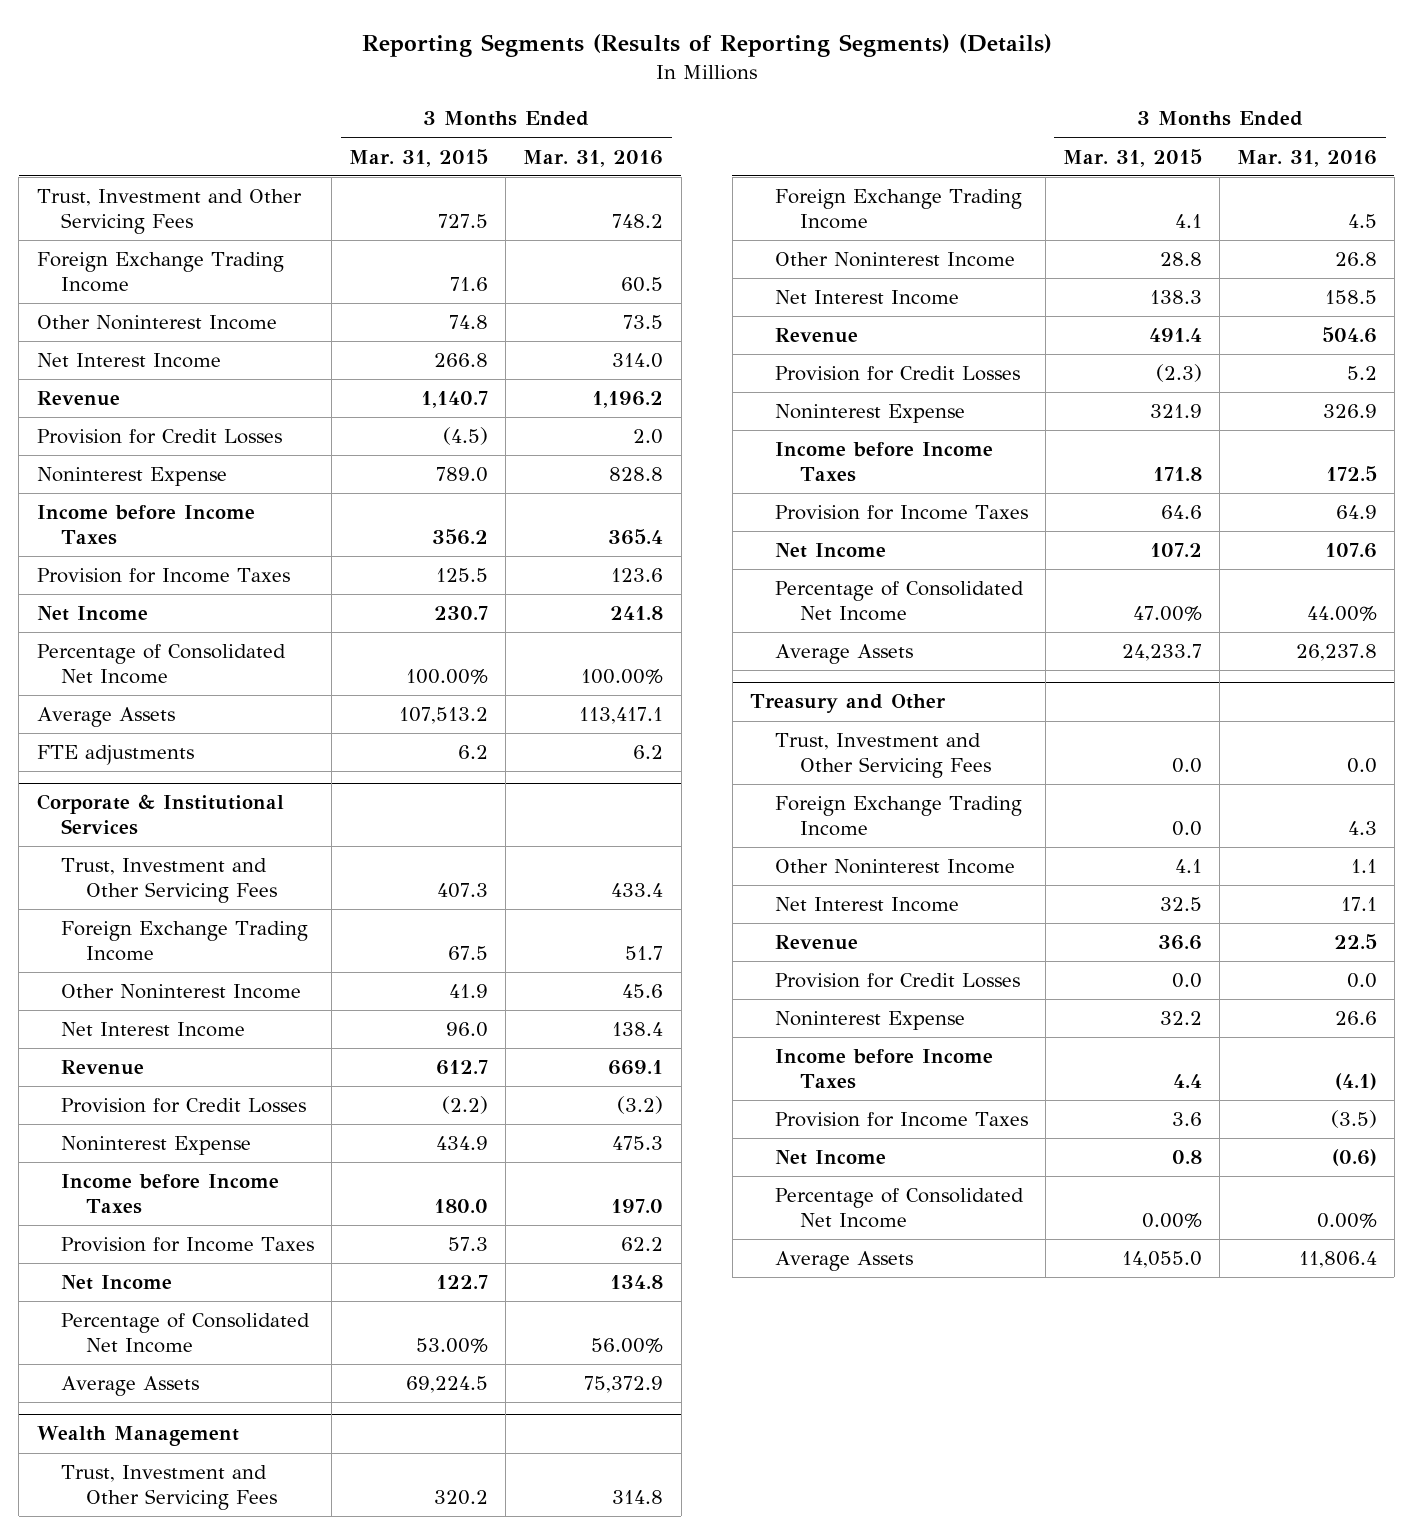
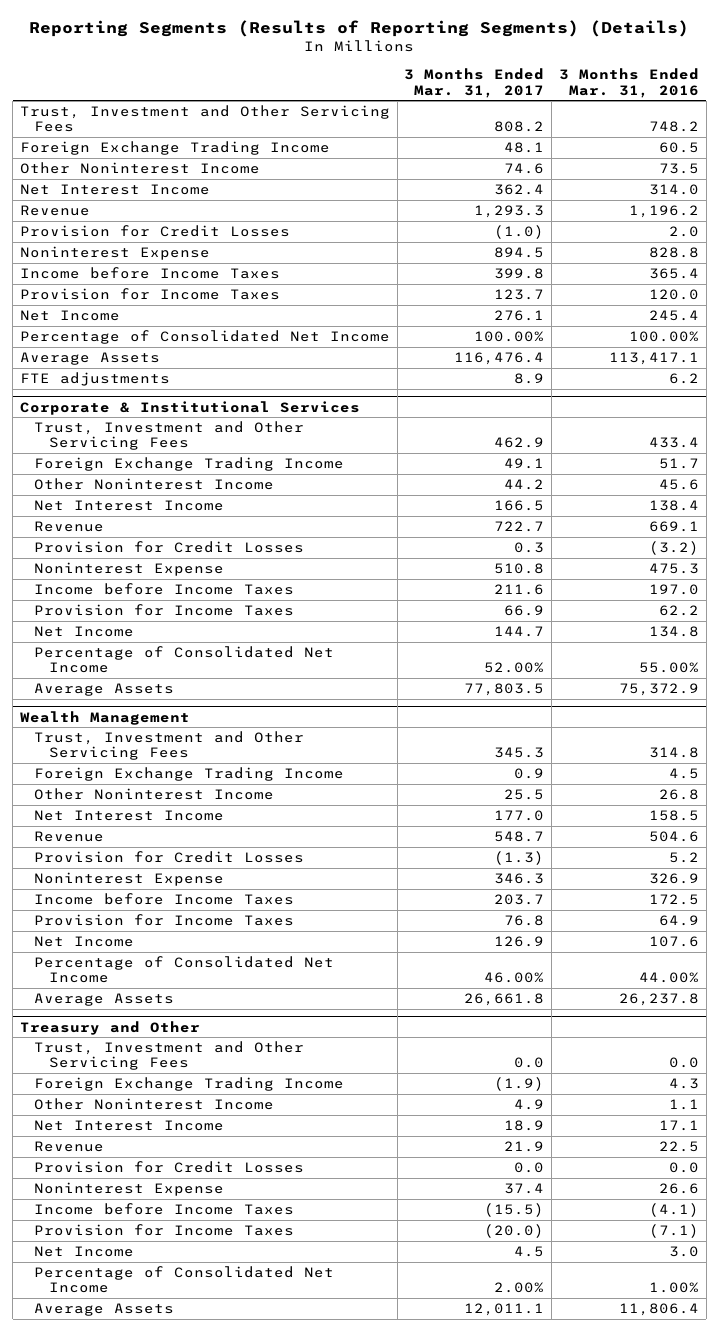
- | 3 Months Ended Mar. 31, 2015 | 3 Months Ended Mar. 31, 2016
+ | 3 Months Ended Mar. 31, 2017 | 3 Months Ended Mar. 31, 2016
- Provision for Income Taxes | 125.5 | 123.6
- Net Income | 230.7 | 241.8
+ Provision for Income Taxes | 123.7 | 120.0
+ Net Income | 276.1 | 245.4
@ Corporate & Institutional Services
- Percentage of Consolidated Net Income | 53.00% | 56.00%
+ Percentage of Consolidated Net Income | 52.00% | 55.00%
@ Treasury and Other
- Provision for Income Taxes | 3.6 | (3.5)
- Net Income | 0.8 | (0.6)
- Percentage of Consolidated Net Income | 0.00% | 0.00%
+ Provision for Income Taxes | (20.0) | (7.1)
+ Net Income | 4.5 | 3.0
+ Percentage of Consolidated Net Income | 2.00% | 1.00%

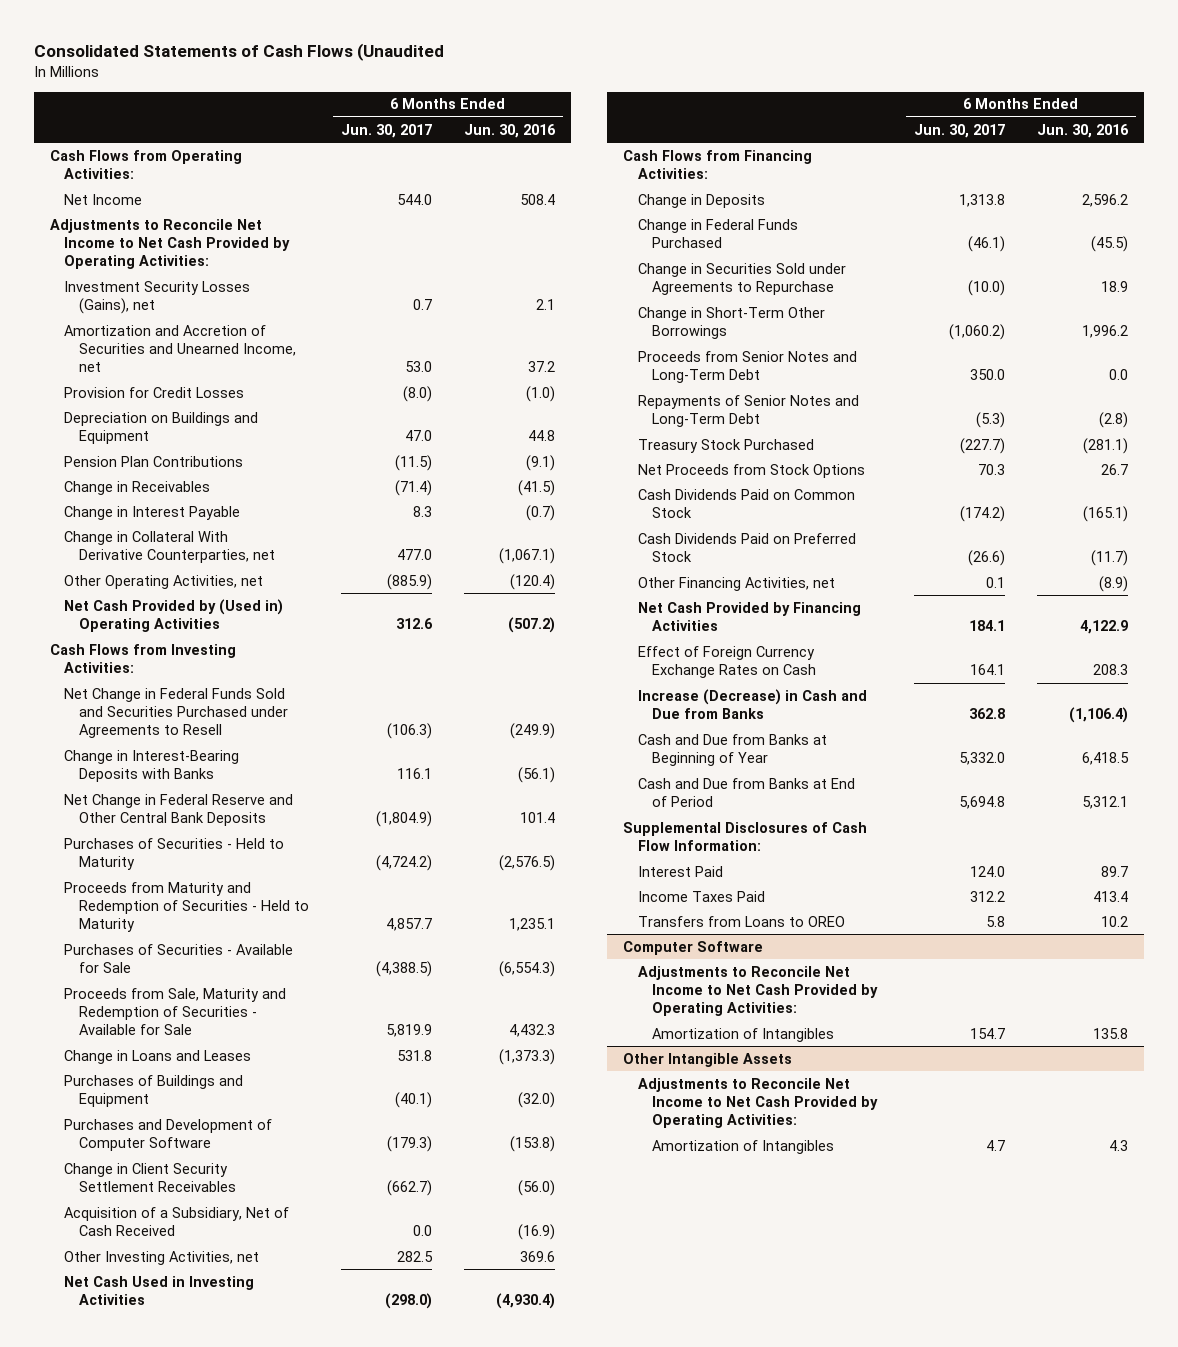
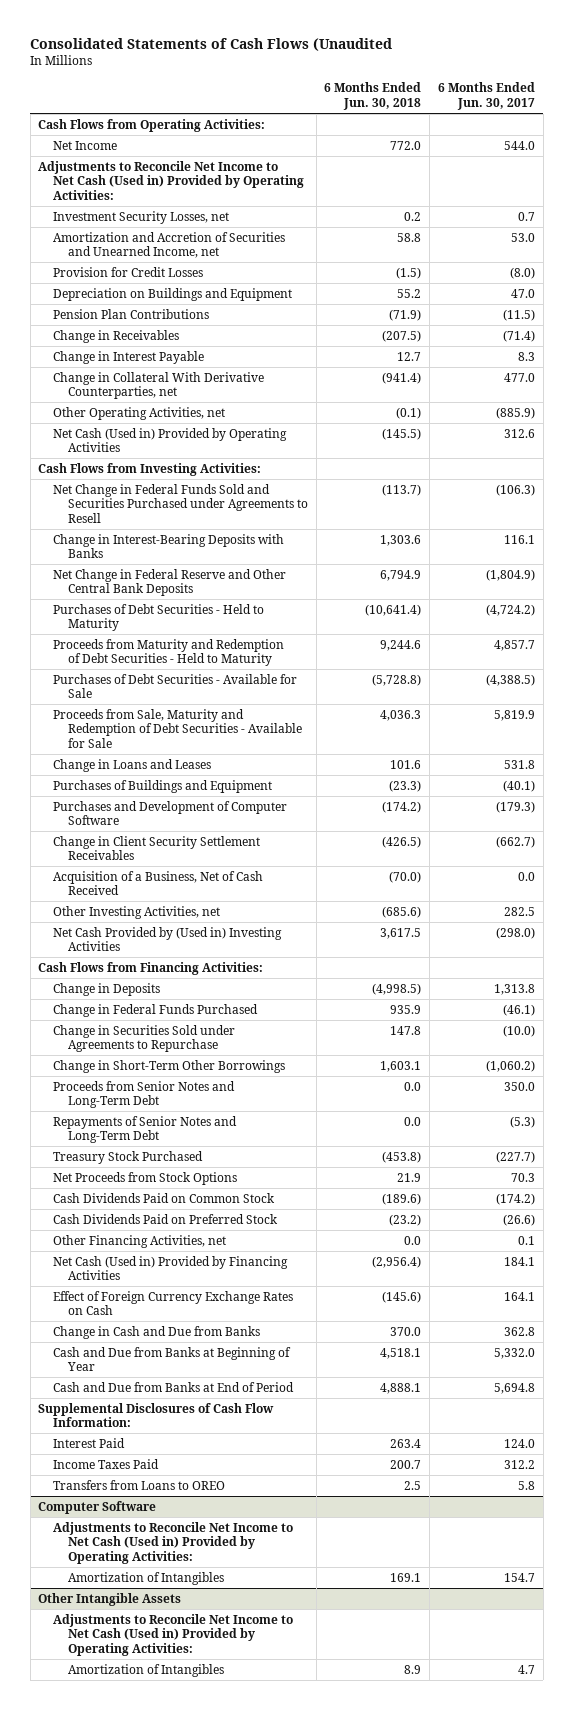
- | 6 Months Ended Jun. 30, 2017 | 6 Months Ended Jun. 30, 2016
+ | 6 Months Ended Jun. 30, 2018 | 6 Months Ended Jun. 30, 2017
- Adjustments to Reconcile Net Income to Net Cash Provided by Operating Activities:
- Investment Security Losses (Gains), net | 0.7 | 2.1
+ Adjustments to Reconcile Net Income to Net Cash (Used in) Provided by Operating Activities:
+ Investment Security Losses, net | 0.2 | 0.7
- Net Cash Provided by (Used in) Operating Activities | 312.6 | (507.2)
+ Net Cash (Used in) Provided by Operating Activities | (145.5) | 312.6
- Purchases of Securities - Held to Maturity | (4,724.2) | (2,576.5)
- Proceeds from Maturity and Redemption of Securities - Held to Maturity | 4,857.7 | 1,235.1
- Purchases of Securities - Available for Sale | (4,388.5) | (6,554.3)
- Proceeds from Sale, Maturity and Redemption of Securities - Available for Sale | 5,819.9 | 4,432.3
+ Purchases of Debt Securities - Held to Maturity | (10,641.4) | (4,724.2)
+ Proceeds from Maturity and Redemption of Debt Securities - Held to Maturity | 9,244.6 | 4,857.7
+ Purchases of Debt Securities - Available for Sale | (5,728.8) | (4,388.5)
+ Proceeds from Sale, Maturity and Redemption of Debt Securities - Available for Sale | 4,036.3 | 5,819.9
- Acquisition of a Subsidiary, Net of Cash Received | 0.0 | (16.9)
+ Acquisition of a Business, Net of Cash Received | (70.0) | 0.0
- Net Cash Used in Investing Activities | (298.0) | (4,930.4)
+ Net Cash Provided by (Used in) Investing Activities | 3,617.5 | (298.0)
- Net Cash Provided by Financing Activities | 184.1 | 4,122.9
+ Net Cash (Used in) Provided by Financing Activities | (2,956.4) | 184.1
- Increase (Decrease) in Cash and Due from Banks | 362.8 | (1,106.4)
+ Change in Cash and Due from Banks | 370.0 | 362.8
@ Computer Software
- Adjustments to Reconcile Net Income to Net Cash Provided by Operating Activities:
+ Adjustments to Reconcile Net Income to Net Cash (Used in) Provided by Operating Activities:
@ Other Intangible Assets
- Adjustments to Reconcile Net Income to Net Cash Provided by Operating Activities:
+ Adjustments to Reconcile Net Income to Net Cash (Used in) Provided by Operating Activities:

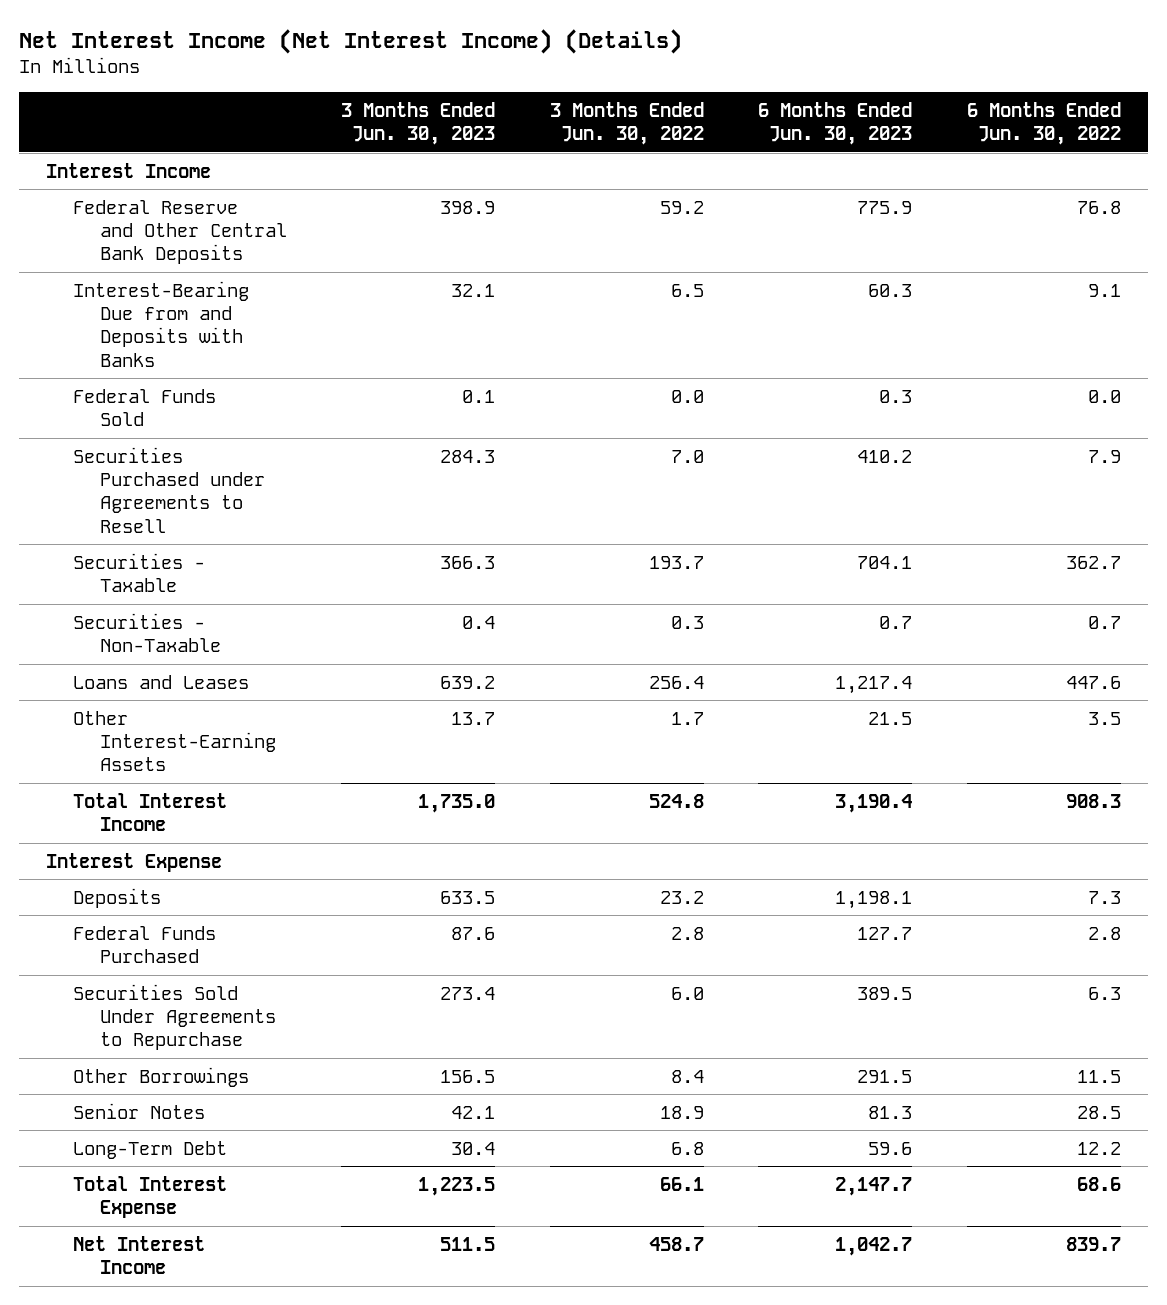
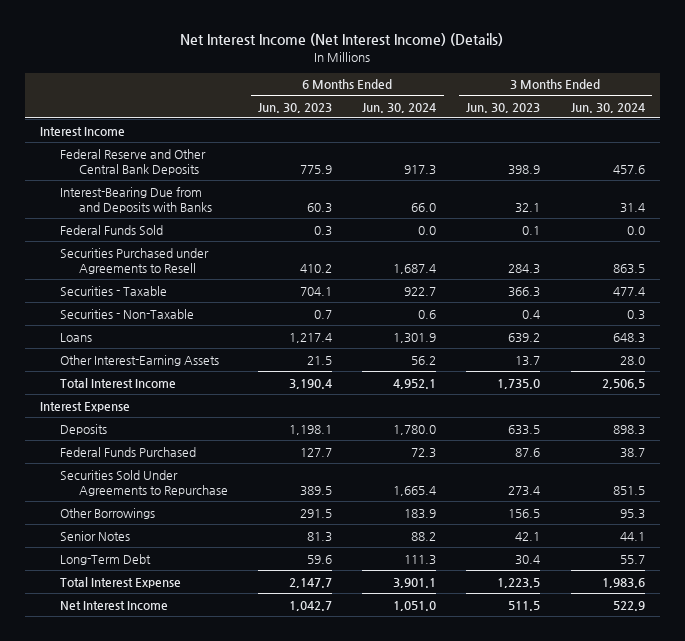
- | 3 Months Ended Jun. 30, 2023 | 3 Months Ended Jun. 30, 2022 | 6 Months Ended Jun. 30, 2023 | 6 Months Ended Jun. 30, 2022
+ | 6 Months Ended Jun. 30, 2023 | 6 Months Ended Jun. 30, 2024 | 3 Months Ended Jun. 30, 2023 | 3 Months Ended Jun. 30, 2024
- Loans and Leases | 639.2 | 256.4 | 1,217.4 | 447.6
+ Loans | 1,217.4 | 1,301.9 | 639.2 | 648.3

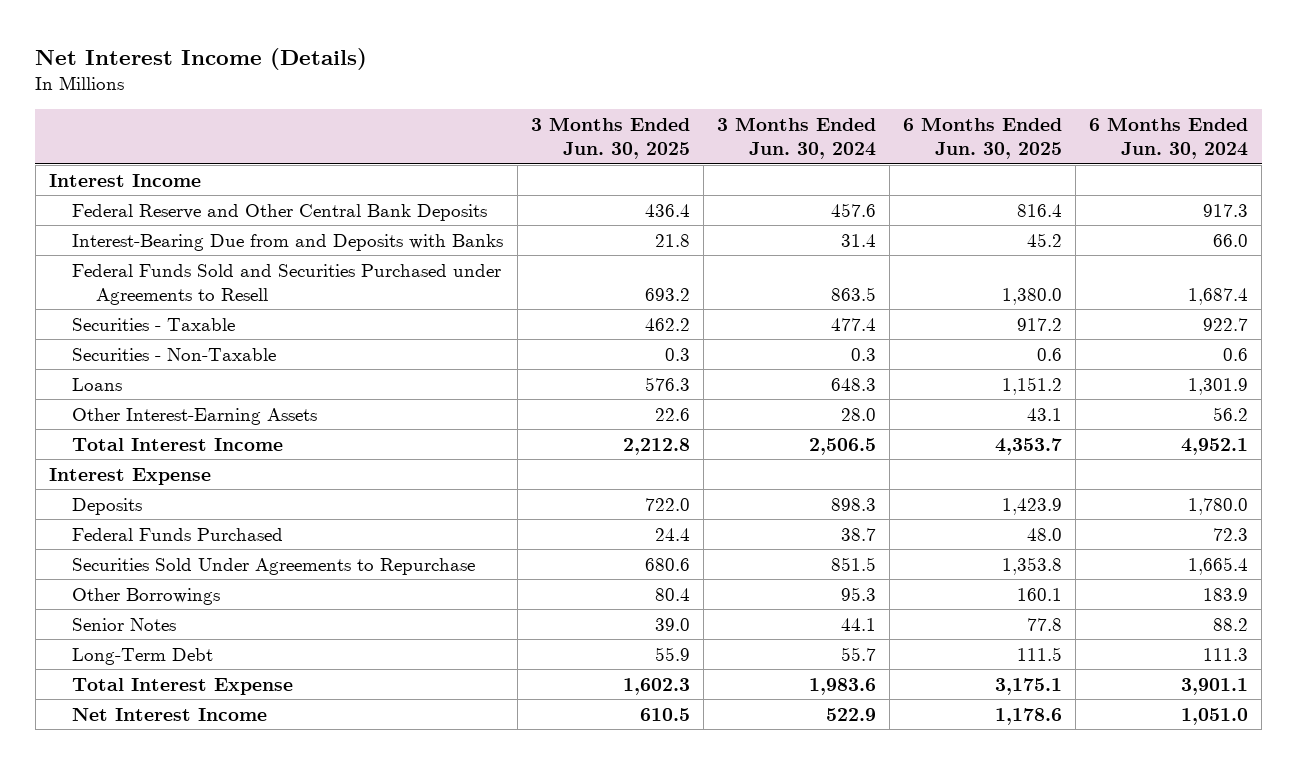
- Net Interest Income (Net Interest Income) (Details)
+ Net Interest Income (Details)
- | 6 Months Ended Jun. 30, 2023 | 6 Months Ended Jun. 30, 2024 | 3 Months Ended Jun. 30, 2023 | 3 Months Ended Jun. 30, 2024
+ | 3 Months Ended Jun. 30, 2025 | 3 Months Ended Jun. 30, 2024 | 6 Months Ended Jun. 30, 2025 | 6 Months Ended Jun. 30, 2024
- Federal Funds Sold | 0.3 | 0.0 | 0.1 | 0.0
- Securities Purchased under Agreements to Resell | 410.2 | 1,687.4 | 284.3 | 863.5
+ Federal Funds Sold and Securities Purchased under Agreements to Resell | 693.2 | 863.5 | 1,380.0 | 1,687.4

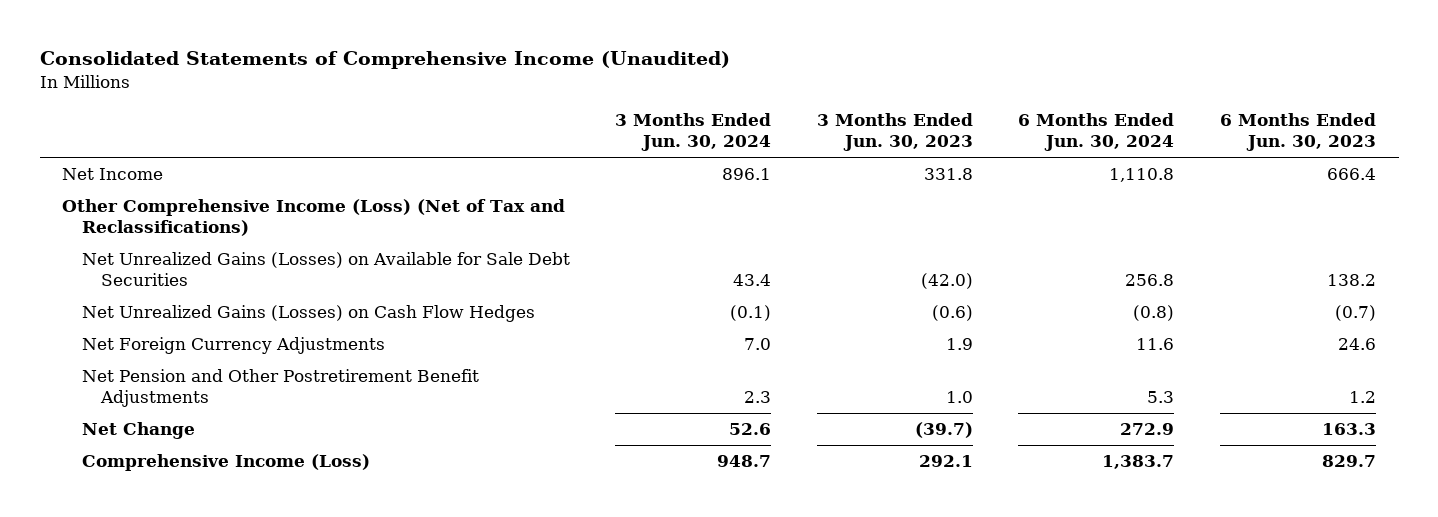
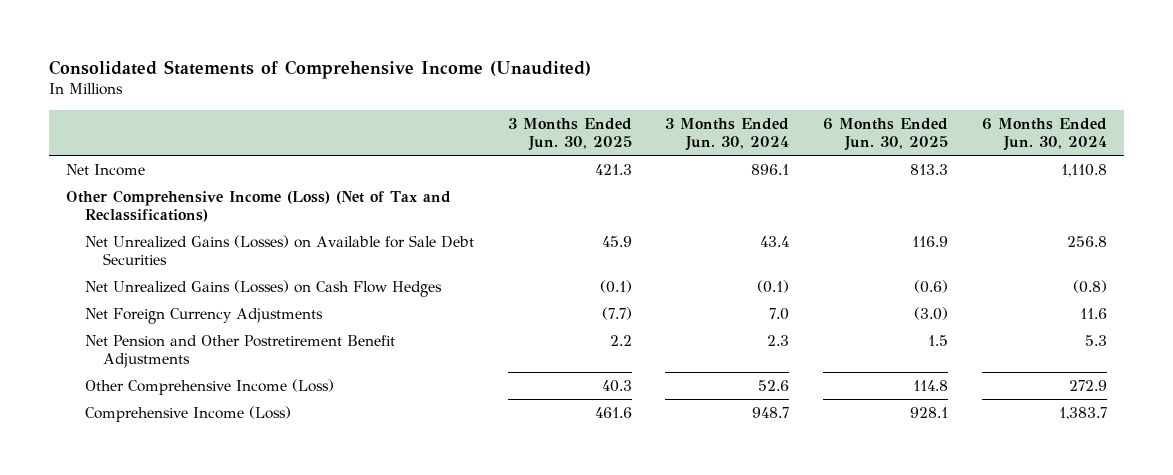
- | 3 Months Ended Jun. 30, 2024 | 3 Months Ended Jun. 30, 2023 | 6 Months Ended Jun. 30, 2024 | 6 Months Ended Jun. 30, 2023
+ | 3 Months Ended Jun. 30, 2025 | 3 Months Ended Jun. 30, 2024 | 6 Months Ended Jun. 30, 2025 | 6 Months Ended Jun. 30, 2024
- Net Change | 52.6 | (39.7) | 272.9 | 163.3
+ Other Comprehensive Income (Loss) | 40.3 | 52.6 | 114.8 | 272.9

